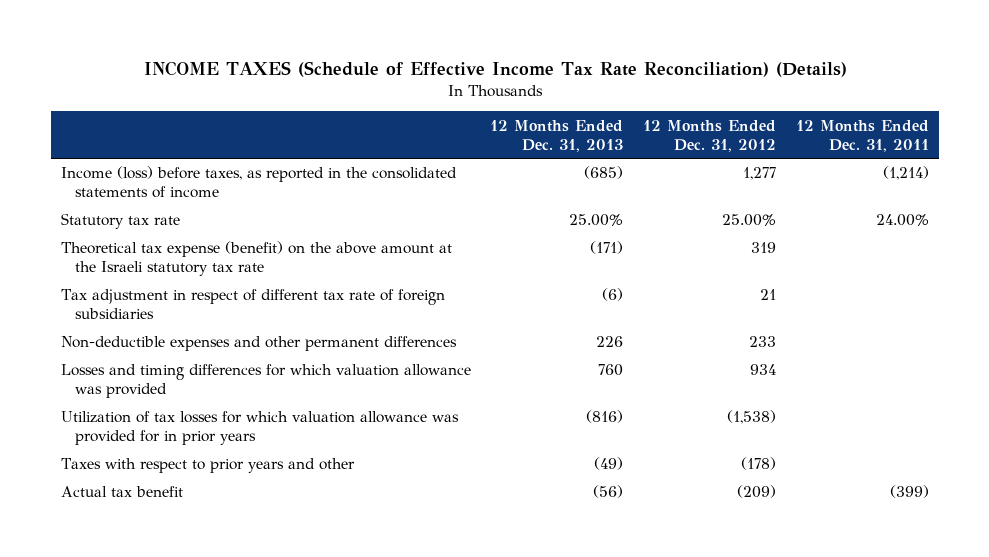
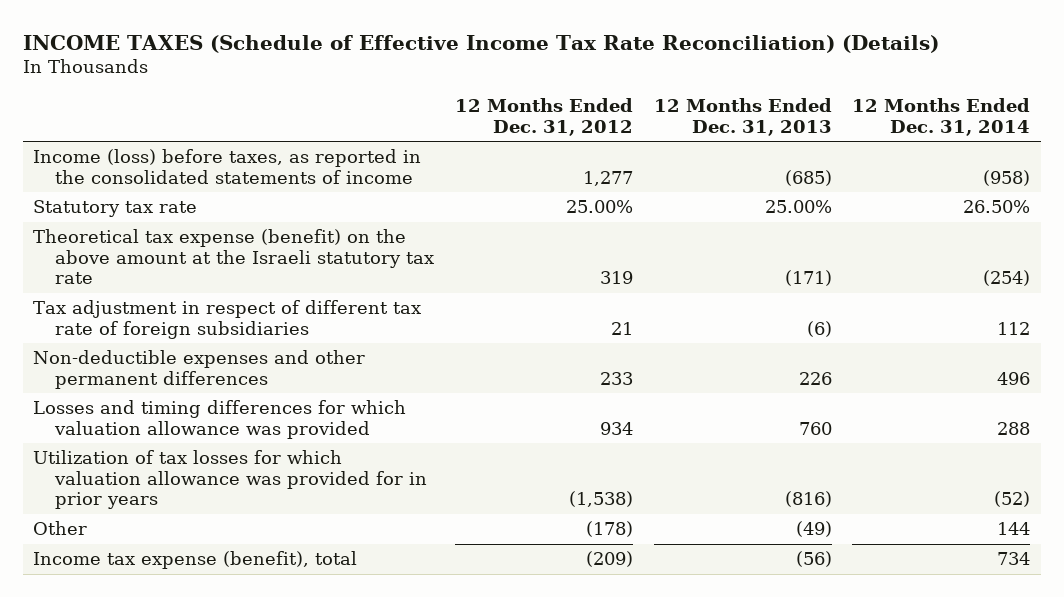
- | 12 Months Ended Dec. 31, 2013 | 12 Months Ended Dec. 31, 2012 | 12 Months Ended Dec. 31, 2011
+ | 12 Months Ended Dec. 31, 2012 | 12 Months Ended Dec. 31, 2013 | 12 Months Ended Dec. 31, 2014
- Taxes with respect to prior years and other | (49) | (178) |
- Actual tax benefit | (56) | (209) | (399)
+ Other | (178) | (49) | 144
+ Income tax expense (benefit), total | (209) | (56) | 734

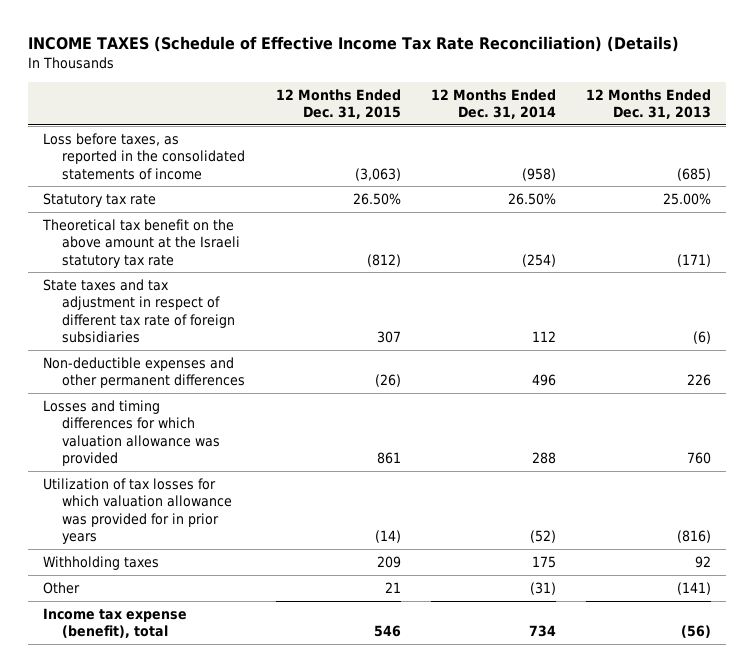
- | 12 Months Ended Dec. 31, 2012 | 12 Months Ended Dec. 31, 2013 | 12 Months Ended Dec. 31, 2014
+ | 12 Months Ended Dec. 31, 2015 | 12 Months Ended Dec. 31, 2014 | 12 Months Ended Dec. 31, 2013
- Income (loss) before taxes, as reported in the consolidated statements of income | 1,277 | (685) | (958)
+ Loss before taxes, as reported in the consolidated statements of income | (3,063) | (958) | (685)
- Theoretical tax expense (benefit) on the above amount at the Israeli statutory tax rate | 319 | (171) | (254)
- Tax adjustment in respect of different tax rate of foreign subsidiaries | 21 | (6) | 112
+ Theoretical tax benefit on the above amount at the Israeli statutory tax rate | (812) | (254) | (171)
+ State taxes and tax adjustment in respect of different tax rate of foreign subsidiaries | 307 | 112 | (6)
- Other | (178) | (49) | 144
+ Withholding taxes | 209 | 175 | 92
+ Other | 21 | (31) | (141)

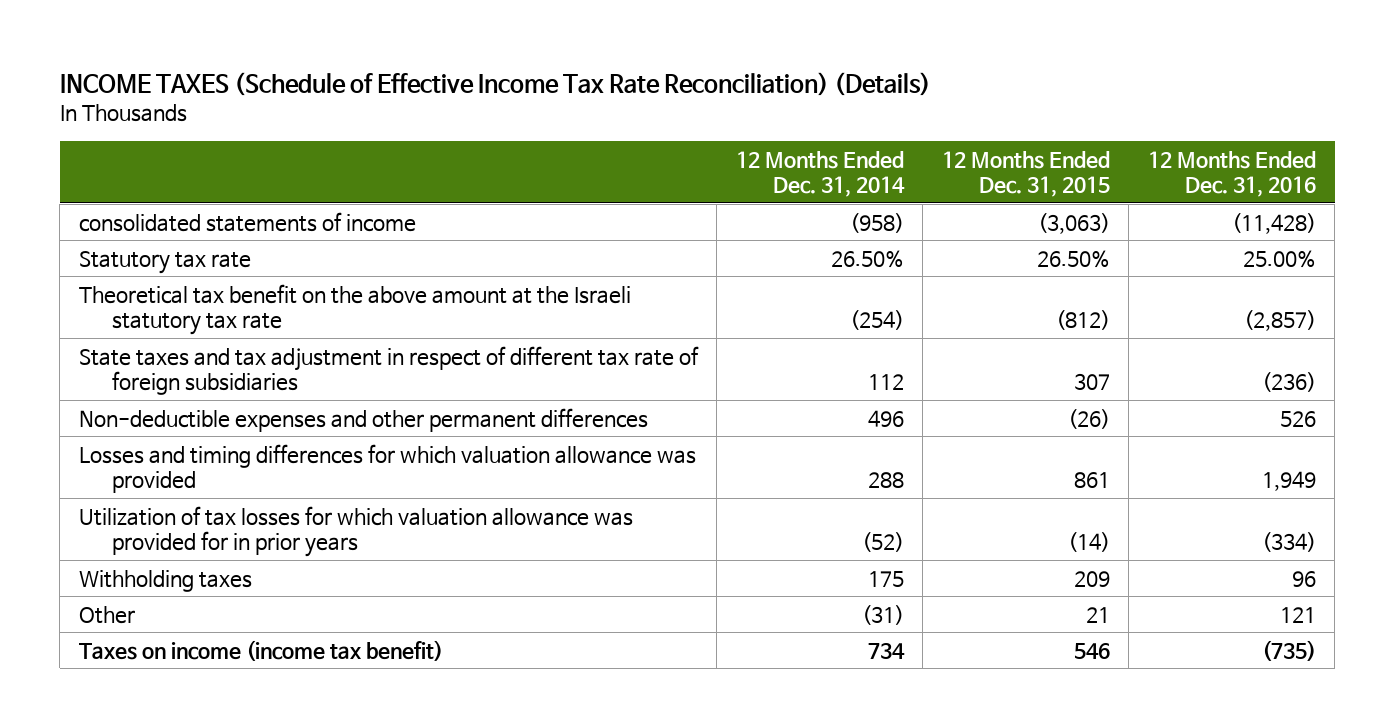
- | 12 Months Ended Dec. 31, 2015 | 12 Months Ended Dec. 31, 2014 | 12 Months Ended Dec. 31, 2013
+ | 12 Months Ended Dec. 31, 2014 | 12 Months Ended Dec. 31, 2015 | 12 Months Ended Dec. 31, 2016
- Loss before taxes, as reported in the consolidated statements of income | (3,063) | (958) | (685)
+ consolidated statements of income | (958) | (3,063) | (11,428)
- Income tax expense (benefit), total | 546 | 734 | (56)
+ Taxes on income (income tax benefit) | 734 | 546 | (735)

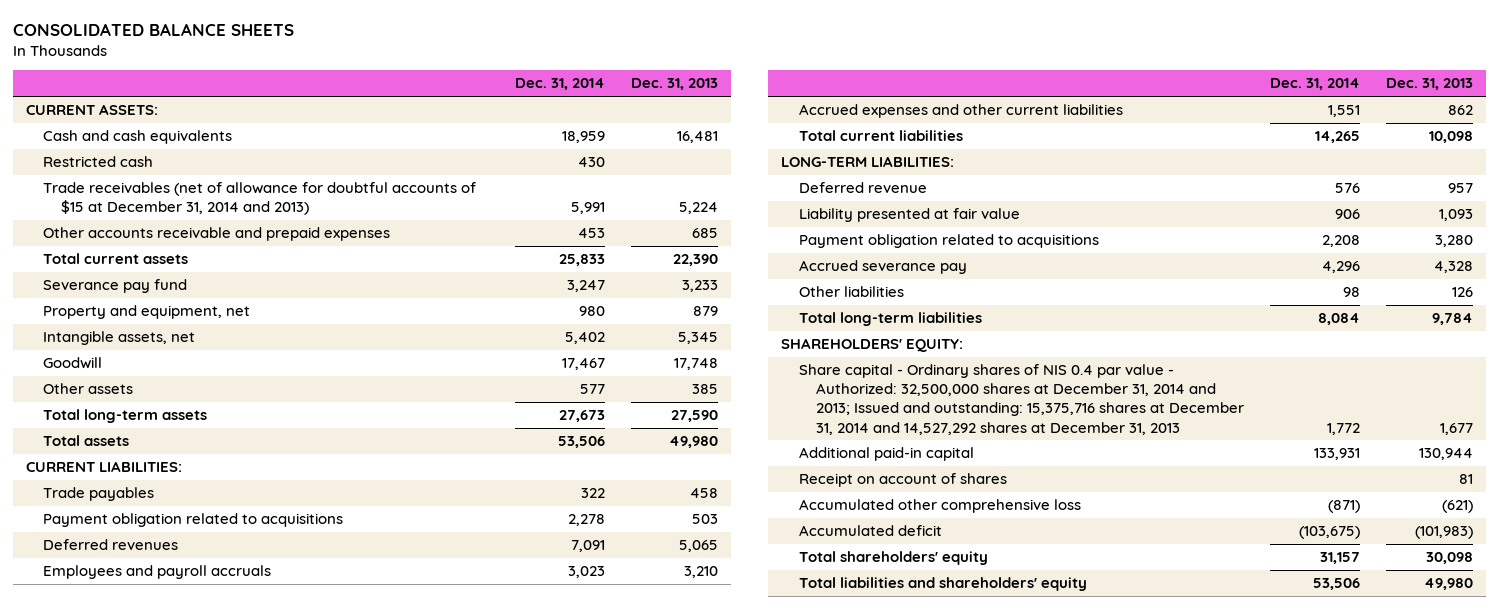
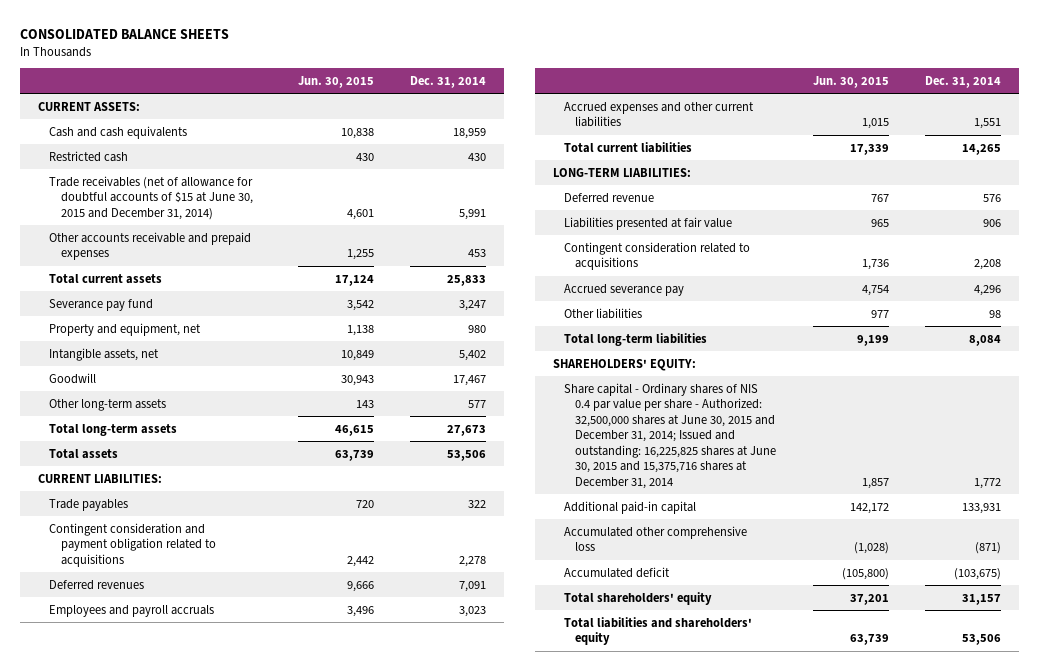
- | Dec. 31, 2014 | Dec. 31, 2013
+ | Jun. 30, 2015 | Dec. 31, 2014
- Trade receivables (net of allowance for doubtful accounts of $15 at December 31, 2014 and 2013) | 5,991 | 5,224
+ Trade receivables (net of allowance for doubtful accounts of $15 at June 30, 2015 and December 31, 2014) | 4,601 | 5,991
- Other assets | 577 | 385
+ Other long-term assets | 143 | 577
- Payment obligation related to acquisitions | 2,278 | 503
+ Contingent consideration and payment obligation related to acquisitions | 2,442 | 2,278
- Liability presented at fair value | 906 | 1,093
- Payment obligation related to acquisitions | 2,208 | 3,280
+ Liabilities presented at fair value | 965 | 906
+ Contingent consideration related to acquisitions | 1,736 | 2,208
- Share capital - Ordinary shares of NIS 0.4 par value - Authorized: 32,500,000 shares at December 31, 2014 and 2013; Issued and outstanding: 15,375,716 shares at December 31, 2014 and 14,527,292 shares at December 31, 2013 | 1,772 | 1,677
+ Share capital - Ordinary shares of NIS 0.4 par value per share - Authorized: 32,500,000 shares at June 30, 2015 and December 31, 2014; Issued and outstanding: 16,225,825 shares at June 30, 2015 and 15,375,716 shares at December 31, 2014 | 1,857 | 1,772
- Receipt on account of shares | | 81

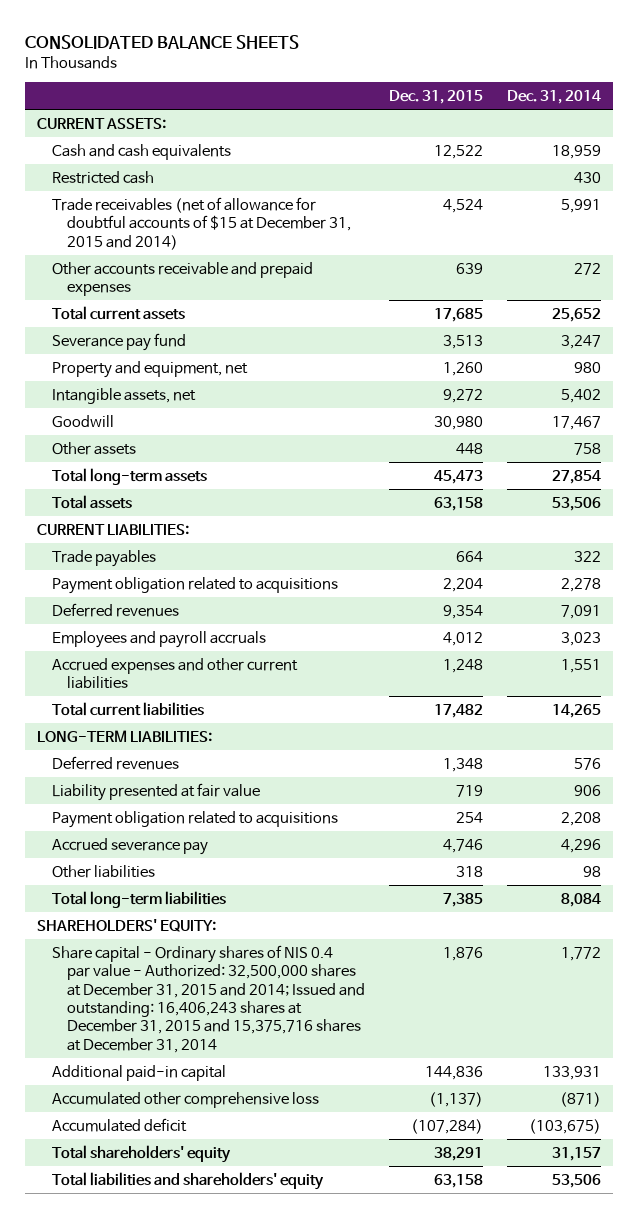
- | Jun. 30, 2015 | Dec. 31, 2014
+ | Dec. 31, 2015 | Dec. 31, 2014
- Trade receivables (net of allowance for doubtful accounts of $15 at June 30, 2015 and December 31, 2014) | 4,601 | 5,991
- Other accounts receivable and prepaid expenses | 1,255 | 453
- Total current assets | 17,124 | 25,833
+ Trade receivables (net of allowance for doubtful accounts of $15 at December 31, 2015 and 2014) | 4,524 | 5,991
+ Other accounts receivable and prepaid expenses | 639 | 272
+ Total current assets | 17,685 | 25,652
- Other long-term assets | 143 | 577
- Total long-term assets | 46,615 | 27,673
+ Other assets | 448 | 758
+ Total long-term assets | 45,473 | 27,854
- Contingent consideration and payment obligation related to acquisitions | 2,442 | 2,278
+ Payment obligation related to acquisitions | 2,204 | 2,278
- Deferred revenue | 767 | 576
- Liabilities presented at fair value | 965 | 906
- Contingent consideration related to acquisitions | 1,736 | 2,208
+ Deferred revenues | 1,348 | 576
+ Liability presented at fair value | 719 | 906
+ Payment obligation related to acquisitions | 254 | 2,208
- Share capital - Ordinary shares of NIS 0.4 par value per share - Authorized: 32,500,000 shares at June 30, 2015 and December 31, 2014; Issued and outstanding: 16,225,825 shares at June 30, 2015 and 15,375,716 shares at December 31, 2014 | 1,857 | 1,772
+ Share capital - Ordinary shares of NIS 0.4 par value - Authorized: 32,500,000 shares at December 31, 2015 and 2014; Issued and outstanding: 16,406,243 shares at December 31, 2015 and 15,375,716 shares at December 31, 2014 | 1,876 | 1,772

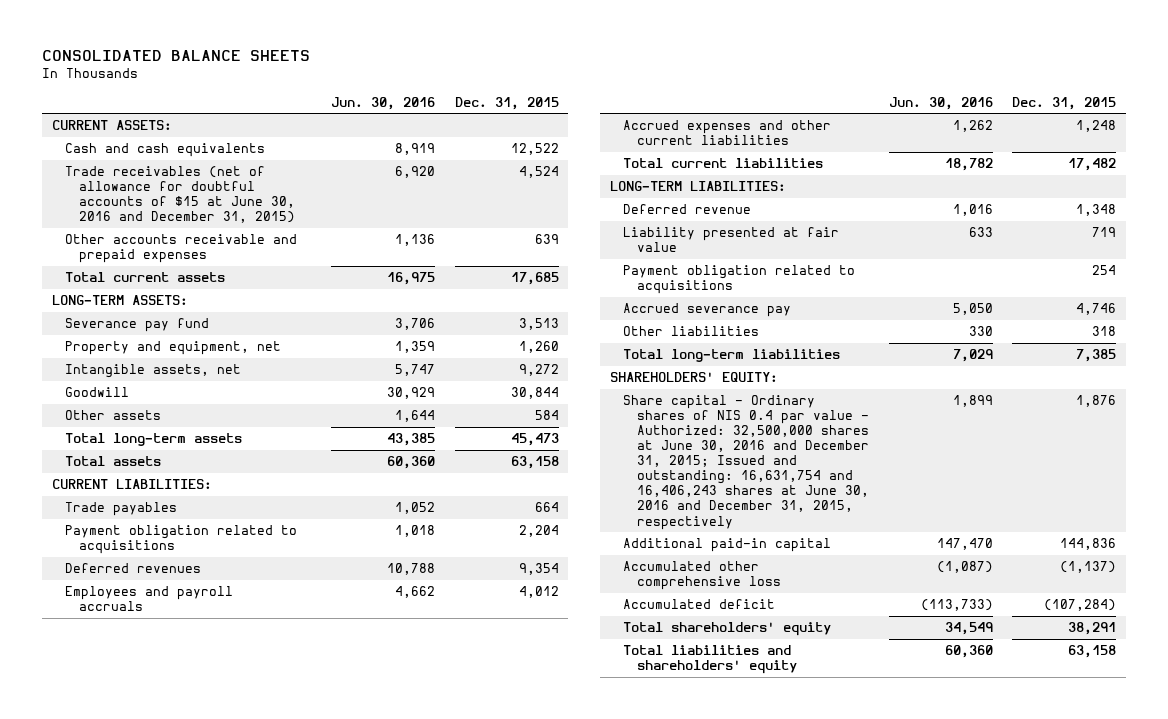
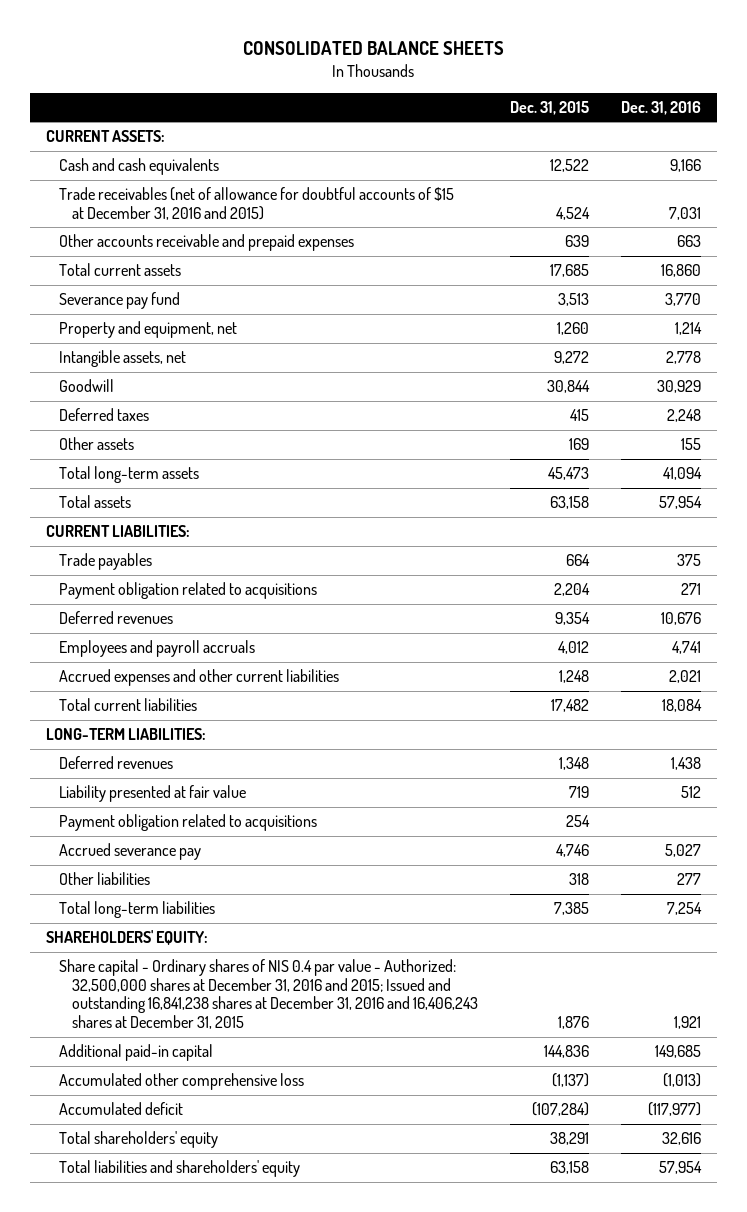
- | Jun. 30, 2016 | Dec. 31, 2015
+ | Dec. 31, 2015 | Dec. 31, 2016
- Trade receivables (net of allowance for doubtful accounts of $15 at June 30, 2016 and December 31, 2015) | 6,920 | 4,524
+ Trade receivables (net of allowance for doubtful accounts of $15 at December 31, 2016 and 2015) | 4,524 | 7,031
- LONG-TERM ASSETS:
- Other assets | 1,644 | 584
+ Deferred taxes | 415 | 2,248
+ Other assets | 169 | 155
- Deferred revenue | 1,016 | 1,348
+ Deferred revenues | 1,348 | 1,438
- Share capital - Ordinary shares of NIS 0.4 par value - Authorized: 32,500,000 shares at June 30, 2016 and December 31, 2015; Issued and outstanding: 16,631,754 and 16,406,243 shares at June 30, 2016 and December 31, 2015, respectively | 1,899 | 1,876
+ Share capital - Ordinary shares of NIS 0.4 par value - Authorized: 32,500,000 shares at December 31, 2016 and 2015; Issued and outstanding 16,841,238 shares at December 31, 2016 and 16,406,243 shares at December 31, 2015 | 1,876 | 1,921

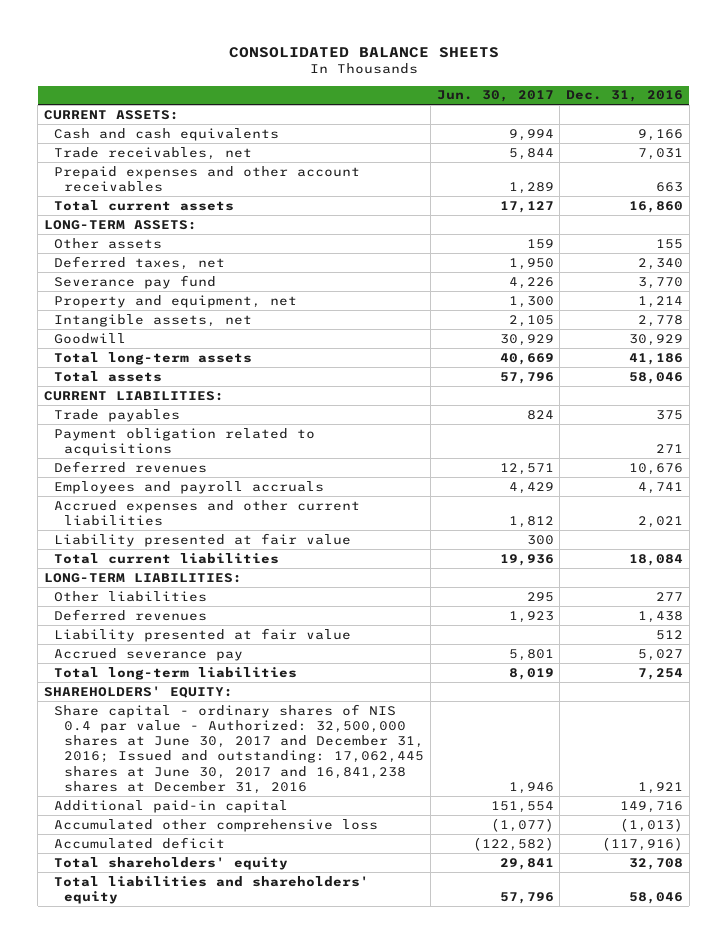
- | Dec. 31, 2015 | Dec. 31, 2016
+ | Jun. 30, 2017 | Dec. 31, 2016
- Trade receivables (net of allowance for doubtful accounts of $15 at December 31, 2016 and 2015) | 4,524 | 7,031
- Other accounts receivable and prepaid expenses | 639 | 663
+ Trade receivables, net | 5,844 | 7,031
+ Prepaid expenses and other account receivables | 1,289 | 663
+ LONG-TERM ASSETS:
moved up: Other assets | 159 | 155
+ Deferred taxes, net | 1,950 | 2,340
- Deferred taxes | 415 | 2,248
- Total long-term assets | 45,473 | 41,094
- Total assets | 63,158 | 57,954
+ Total long-term assets | 40,669 | 41,186
+ Total assets | 57,796 | 58,046
+ Liability presented at fair value | 300 |
moved up: Other liabilities | 295 | 277
- Payment obligation related to acquisitions | 254 |
- Share capital - Ordinary shares of NIS 0.4 par value - Authorized: 32,500,000 shares at December 31, 2016 and 2015; Issued and outstanding 16,841,238 shares at December 31, 2016 and 16,406,243 shares at December 31, 2015 | 1,876 | 1,921
- Additional paid-in capital | 144,836 | 149,685
+ Share capital - ordinary shares of NIS 0.4 par value - Authorized: 32,500,000 shares at June 30, 2017 and December 31, 2016; Issued and outstanding: 17,062,445 shares at June 30, 2017 and 16,841,238 shares at December 31, 2016 | 1,946 | 1,921
+ Additional paid-in capital | 151,554 | 149,716
- Accumulated deficit | (107,284) | (117,977)
- Total shareholders' equity | 38,291 | 32,616
- Total liabilities and shareholders' equity | 63,158 | 57,954
+ Accumulated deficit | (122,582) | (117,916)
+ Total shareholders' equity | 29,841 | 32,708
+ Total liabilities and shareholders' equity | 57,796 | 58,046

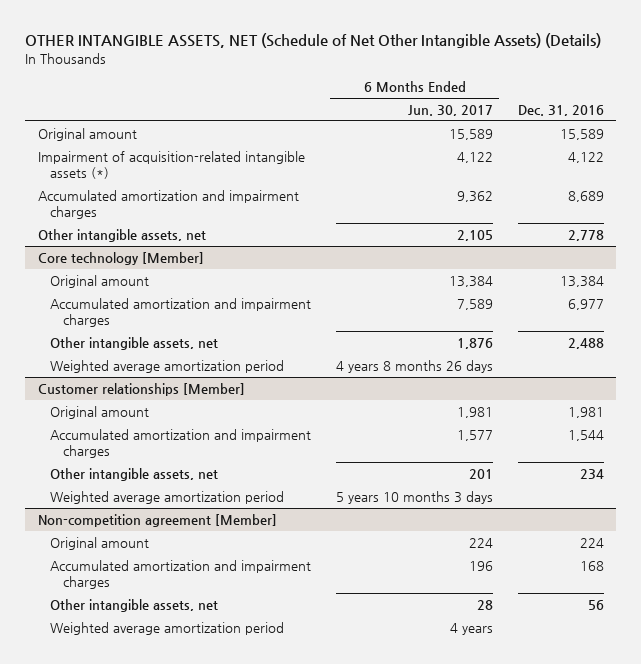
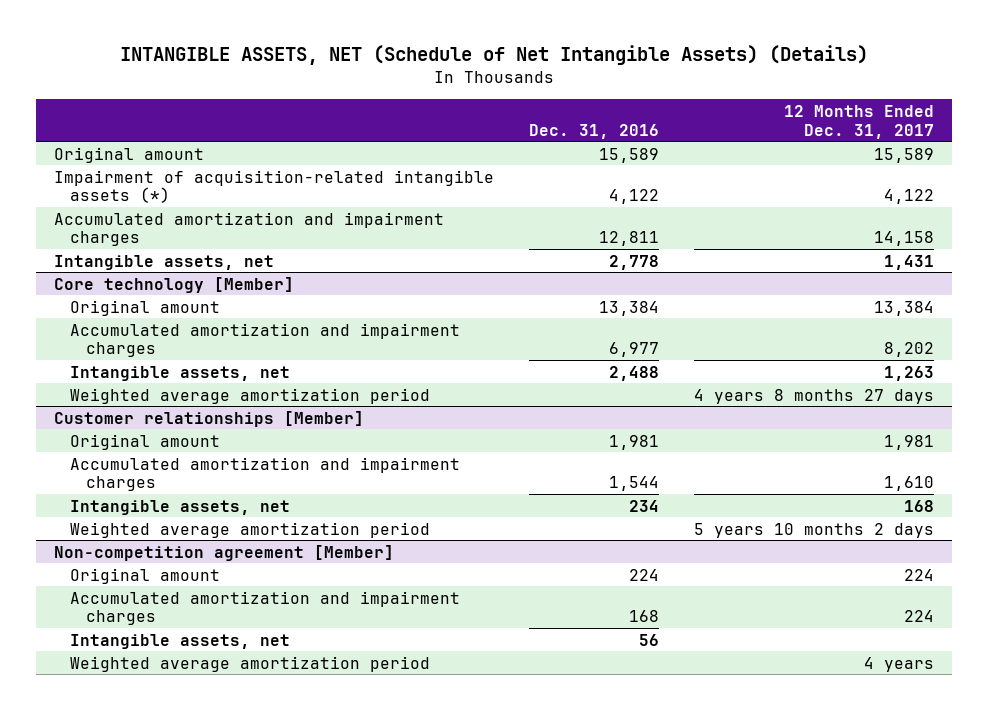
- OTHER INTANGIBLE ASSETS, NET (Schedule of Net Other Intangible Assets) (Details)
+ INTANGIBLE ASSETS, NET (Schedule of Net Intangible Assets) (Details)
- | 6 Months Ended Jun. 30, 2017 | Dec. 31, 2016
+ | Dec. 31, 2016 | 12 Months Ended Dec. 31, 2017
- Accumulated amortization and impairment charges | 9,362 | 8,689
- Other intangible assets, net | 2,105 | 2,778
+ Accumulated amortization and impairment charges | 12,811 | 14,158
+ Intangible assets, net | 2,778 | 1,431
@ Core technology [Member]
- Other intangible assets, net | 1,876 | 2,488
+ Intangible assets, net | 2,488 | 1,263
@ Customer relationships [Member]
- Other intangible assets, net | 201 | 234
+ Intangible assets, net | 234 | 168
@ Non-competition agreement [Member]
- Other intangible assets, net | 28 | 56
+ Intangible assets, net | 56 |

